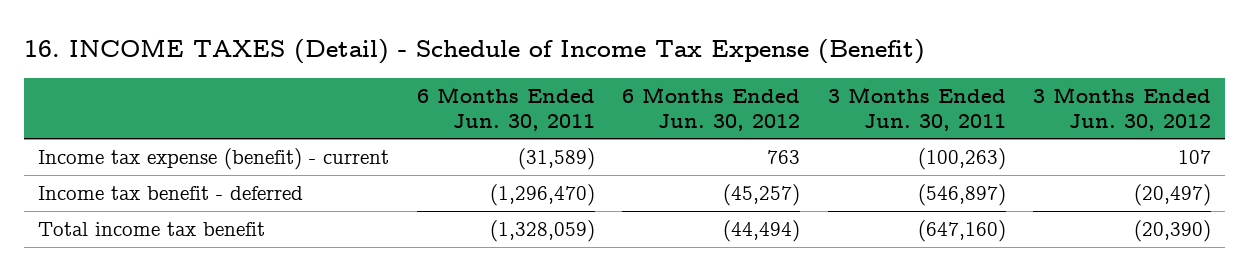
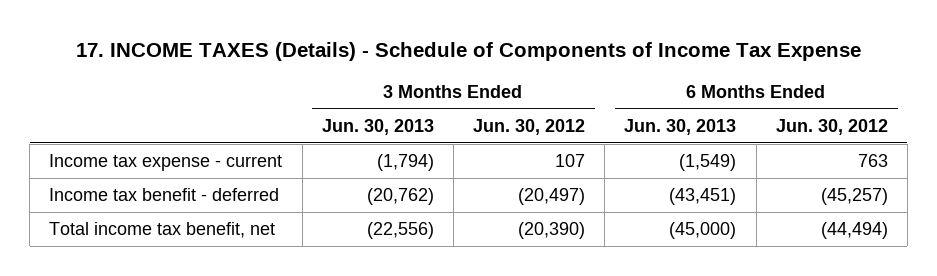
- 16. INCOME TAXES (Detail) - Schedule of Income Tax Expense (Benefit)
+ 17. INCOME TAXES (Details) - Schedule of Components of Income Tax Expense
- | 6 Months Ended Jun. 30, 2011 | 6 Months Ended Jun. 30, 2012 | 3 Months Ended Jun. 30, 2011 | 3 Months Ended Jun. 30, 2012
+ | 3 Months Ended Jun. 30, 2013 | 3 Months Ended Jun. 30, 2012 | 6 Months Ended Jun. 30, 2013 | 6 Months Ended Jun. 30, 2012
- Income tax expense (benefit) - current | (31,589) | 763 | (100,263) | 107
+ Income tax expense - current | (1,794) | 107 | (1,549) | 763
- Total income tax benefit | (1,328,059) | (44,494) | (647,160) | (20,390)
+ Total income tax benefit, net | (22,556) | (20,390) | (45,000) | (44,494)

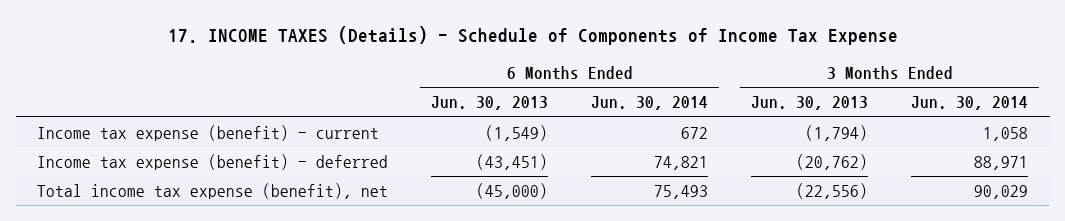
- | 3 Months Ended Jun. 30, 2013 | 3 Months Ended Jun. 30, 2012 | 6 Months Ended Jun. 30, 2013 | 6 Months Ended Jun. 30, 2012
+ | 6 Months Ended Jun. 30, 2013 | 6 Months Ended Jun. 30, 2014 | 3 Months Ended Jun. 30, 2013 | 3 Months Ended Jun. 30, 2014
- Income tax expense - current | (1,794) | 107 | (1,549) | 763
- Income tax benefit - deferred | (20,762) | (20,497) | (43,451) | (45,257)
- Total income tax benefit, net | (22,556) | (20,390) | (45,000) | (44,494)
+ Income tax expense (benefit) - current | (1,549) | 672 | (1,794) | 1,058
+ Income tax expense (benefit) - deferred | (43,451) | 74,821 | (20,762) | 88,971
+ Total income tax expense (benefit), net | (45,000) | 75,493 | (22,556) | 90,029

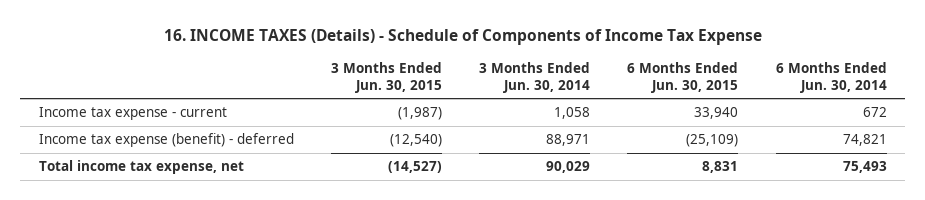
- 17. INCOME TAXES (Details) - Schedule of Components of Income Tax Expense
+ 16. INCOME TAXES (Details) - Schedule of Components of Income Tax Expense
- | 6 Months Ended Jun. 30, 2013 | 6 Months Ended Jun. 30, 2014 | 3 Months Ended Jun. 30, 2013 | 3 Months Ended Jun. 30, 2014
+ | 3 Months Ended Jun. 30, 2015 | 3 Months Ended Jun. 30, 2014 | 6 Months Ended Jun. 30, 2015 | 6 Months Ended Jun. 30, 2014
- Income tax expense (benefit) - current | (1,549) | 672 | (1,794) | 1,058
+ Income tax expense - current | (1,987) | 1,058 | 33,940 | 672
- Total income tax expense (benefit), net | (45,000) | 75,493 | (22,556) | 90,029
+ Total income tax expense, net | (14,527) | 90,029 | 8,831 | 75,493

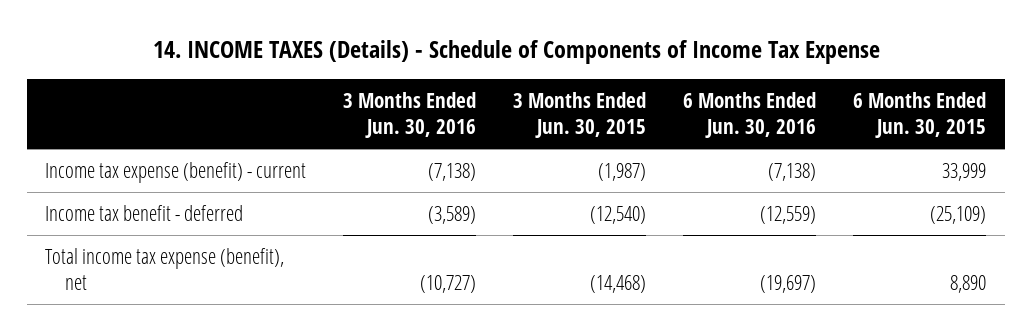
- 16. INCOME TAXES (Details) - Schedule of Components of Income Tax Expense
+ 14. INCOME TAXES (Details) - Schedule of Components of Income Tax Expense
- | 3 Months Ended Jun. 30, 2015 | 3 Months Ended Jun. 30, 2014 | 6 Months Ended Jun. 30, 2015 | 6 Months Ended Jun. 30, 2014
+ | 3 Months Ended Jun. 30, 2016 | 3 Months Ended Jun. 30, 2015 | 6 Months Ended Jun. 30, 2016 | 6 Months Ended Jun. 30, 2015
- Income tax expense - current | (1,987) | 1,058 | 33,940 | 672
- Income tax expense (benefit) - deferred | (12,540) | 88,971 | (25,109) | 74,821
- Total income tax expense, net | (14,527) | 90,029 | 8,831 | 75,493
+ Income tax expense (benefit) - current | (7,138) | (1,987) | (7,138) | 33,999
+ Income tax benefit - deferred | (3,589) | (12,540) | (12,559) | (25,109)
+ Total income tax expense (benefit), net | (10,727) | (14,468) | (19,697) | 8,890

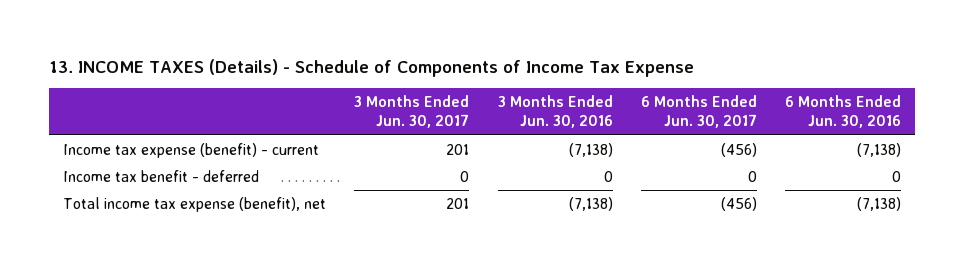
- 14. INCOME TAXES (Details) - Schedule of Components of Income Tax Expense
+ 13. INCOME TAXES (Details) - Schedule of Components of Income Tax Expense
- | 3 Months Ended Jun. 30, 2016 | 3 Months Ended Jun. 30, 2015 | 6 Months Ended Jun. 30, 2016 | 6 Months Ended Jun. 30, 2015
+ | 3 Months Ended Jun. 30, 2017 | 3 Months Ended Jun. 30, 2016 | 6 Months Ended Jun. 30, 2017 | 6 Months Ended Jun. 30, 2016
- Income tax benefit - deferred | (3,589) | (12,540) | (12,559) | (25,109)
- Total income tax expense (benefit), net | (10,727) | (14,468) | (19,697) | 8,890
+ Income tax benefit - deferred | 0 | 0 | 0 | 0
+ Total income tax expense (benefit), net | 201 | (7,138) | (456) | (7,138)

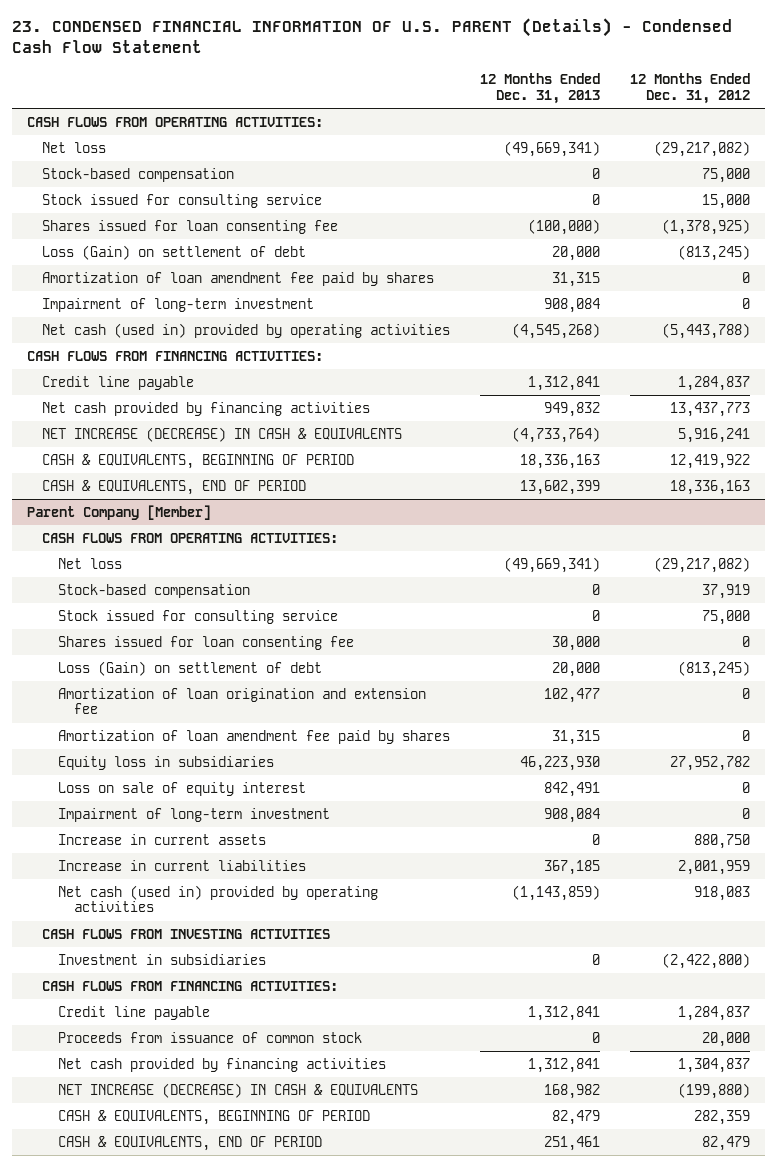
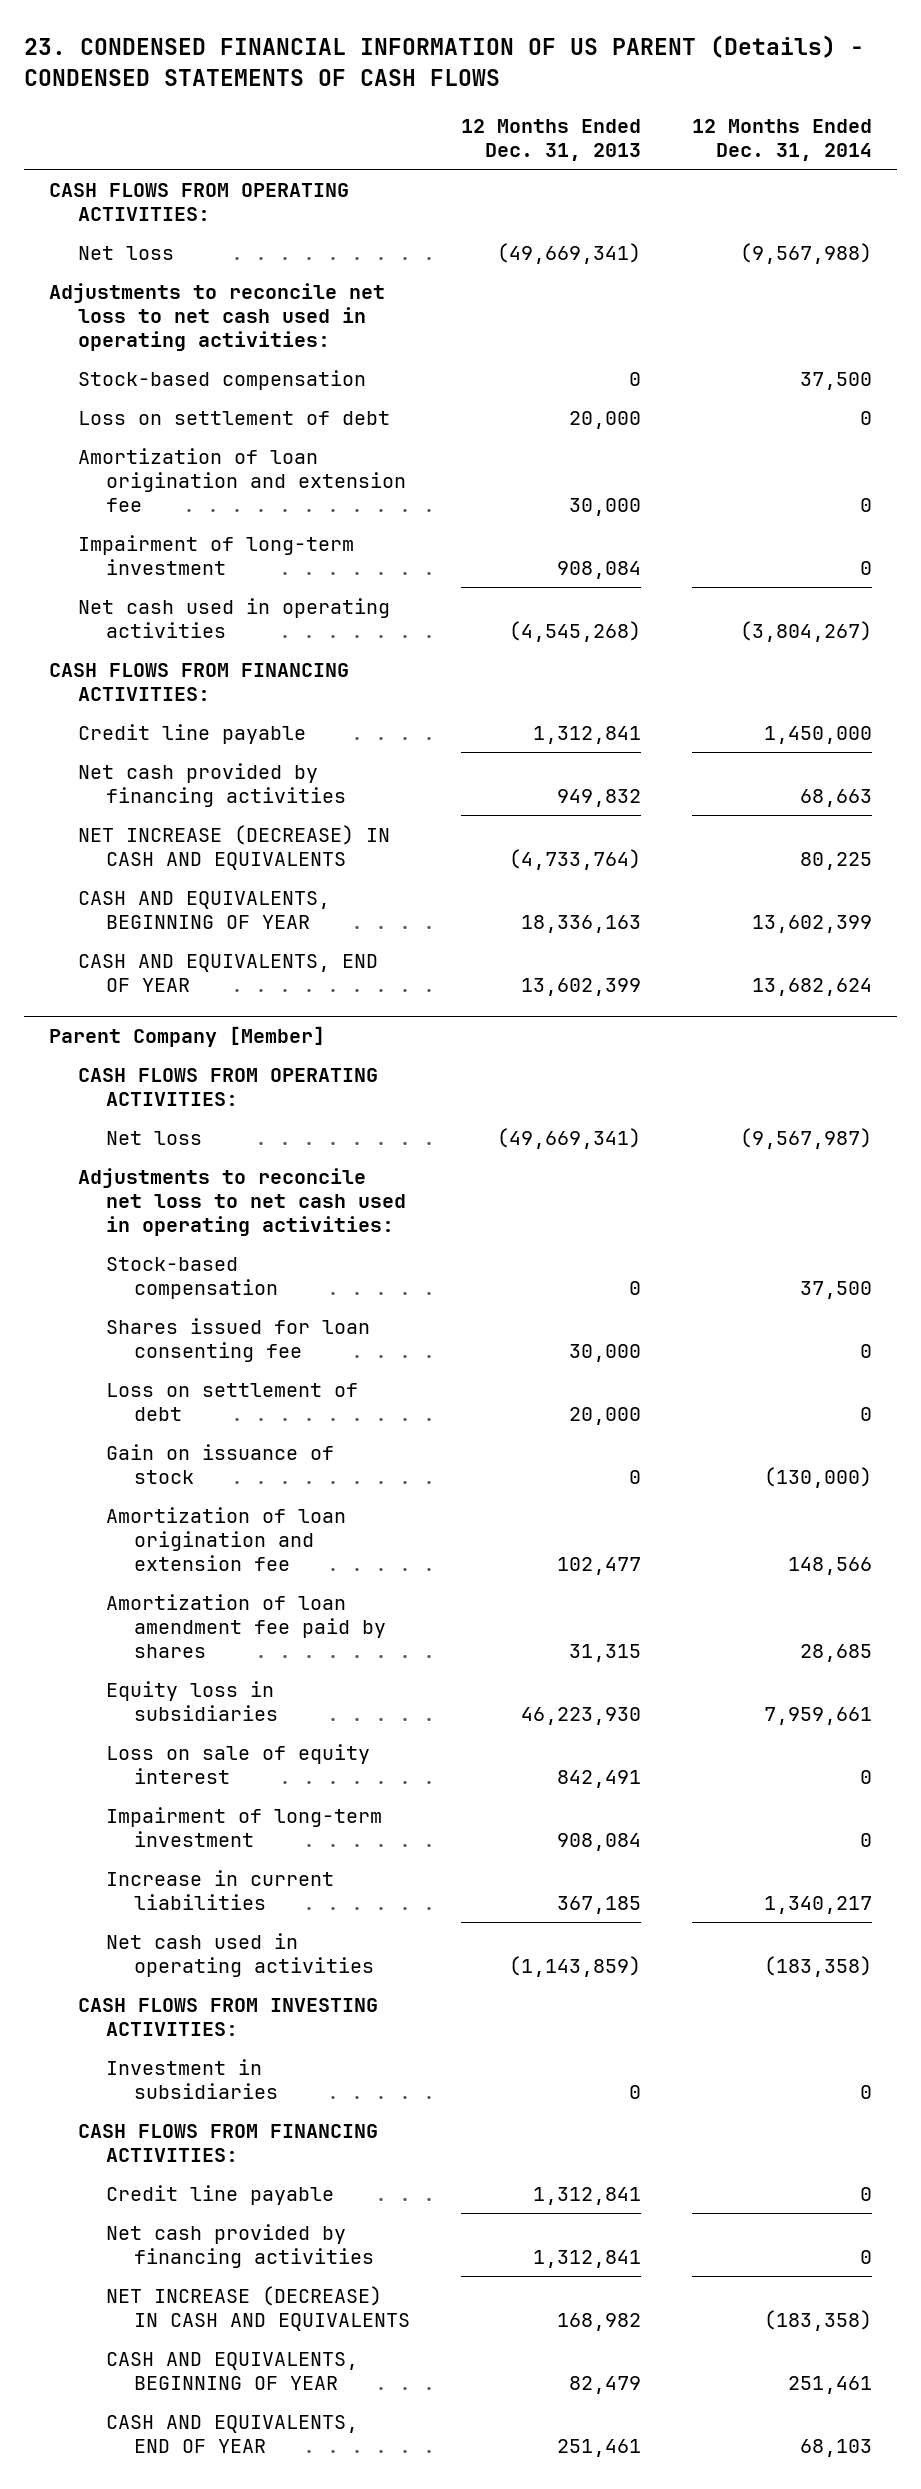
- 23. CONDENSED FINANCIAL INFORMATION OF U.S. PARENT (Details) - Condensed Cash Flow Statement
+ 23. CONDENSED FINANCIAL INFORMATION OF US PARENT (Details) - CONDENSED STATEMENTS OF CASH FLOWS
- | 12 Months Ended Dec. 31, 2013 | 12 Months Ended Dec. 31, 2012
+ | 12 Months Ended Dec. 31, 2013 | 12 Months Ended Dec. 31, 2014
+ Adjustments to reconcile net loss to net cash used in operating activities:
- Stock issued for consulting service | 0 | 15,000
- Shares issued for loan consenting fee | (100,000) | (1,378,925)
- Loss (Gain) on settlement of debt | 20,000 | (813,245)
- Amortization of loan amendment fee paid by shares | 31,315 | 0
+ Loss on settlement of debt | 20,000 | 0
+ Amortization of loan origination and extension fee | 30,000 | 0
- Net cash (used in) provided by operating activities | (4,545,268) | (5,443,788)
+ Net cash used in operating activities | (4,545,268) | (3,804,267)
- NET INCREASE (DECREASE) IN CASH & EQUIVALENTS | (4,733,764) | 5,916,241
- CASH & EQUIVALENTS, BEGINNING OF PERIOD | 18,336,163 | 12,419,922
- CASH & EQUIVALENTS, END OF PERIOD | 13,602,399 | 18,336,163
+ NET INCREASE (DECREASE) IN CASH AND EQUIVALENTS | (4,733,764) | 80,225
+ CASH AND EQUIVALENTS, BEGINNING OF YEAR | 18,336,163 | 13,602,399
+ CASH AND EQUIVALENTS, END OF YEAR | 13,602,399 | 13,682,624
@ Parent Company [Member]
+ Adjustments to reconcile net loss to net cash used in operating activities:
- Stock issued for consulting service | 0 | 75,000
- Loss (Gain) on settlement of debt | 20,000 | (813,245)
+ Loss on settlement of debt | 20,000 | 0
+ Gain on issuance of stock | 0 | (130,000)
- Increase in current assets | 0 | 880,750
- Net cash (used in) provided by operating activities | (1,143,859) | 918,083
- CASH FLOWS FROM INVESTING ACTIVITIES
+ Net cash used in operating activities | (1,143,859) | (183,358)
+ CASH FLOWS FROM INVESTING ACTIVITIES:
- Proceeds from issuance of common stock | 0 | 20,000
- NET INCREASE (DECREASE) IN CASH & EQUIVALENTS | 168,982 | (199,880)
- CASH & EQUIVALENTS, BEGINNING OF PERIOD | 82,479 | 282,359
- CASH & EQUIVALENTS, END OF PERIOD | 251,461 | 82,479
+ NET INCREASE (DECREASE) IN CASH AND EQUIVALENTS | 168,982 | (183,358)
+ CASH AND EQUIVALENTS, BEGINNING OF YEAR | 82,479 | 251,461
+ CASH AND EQUIVALENTS, END OF YEAR | 251,461 | 68,103

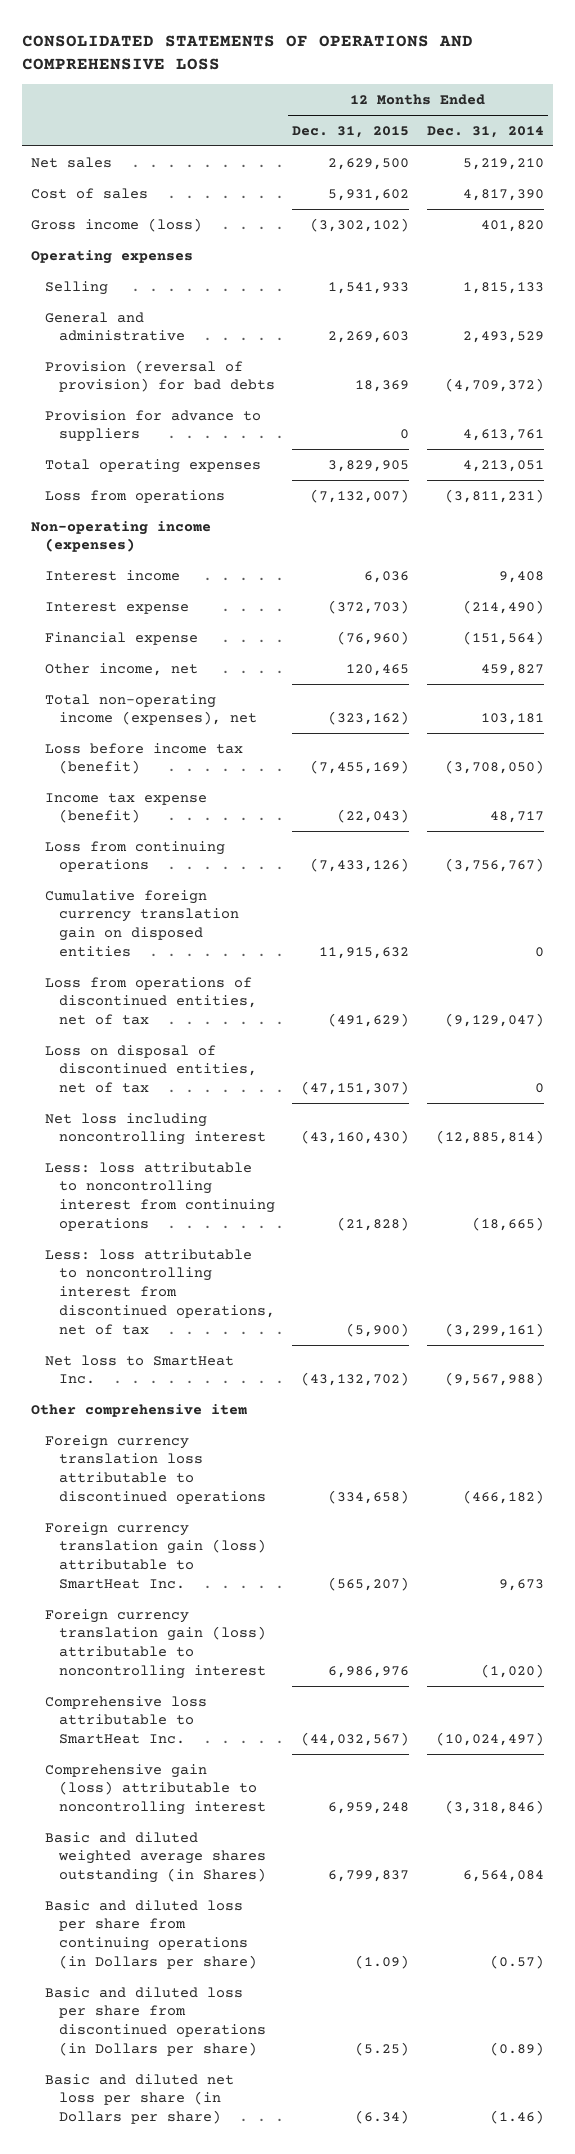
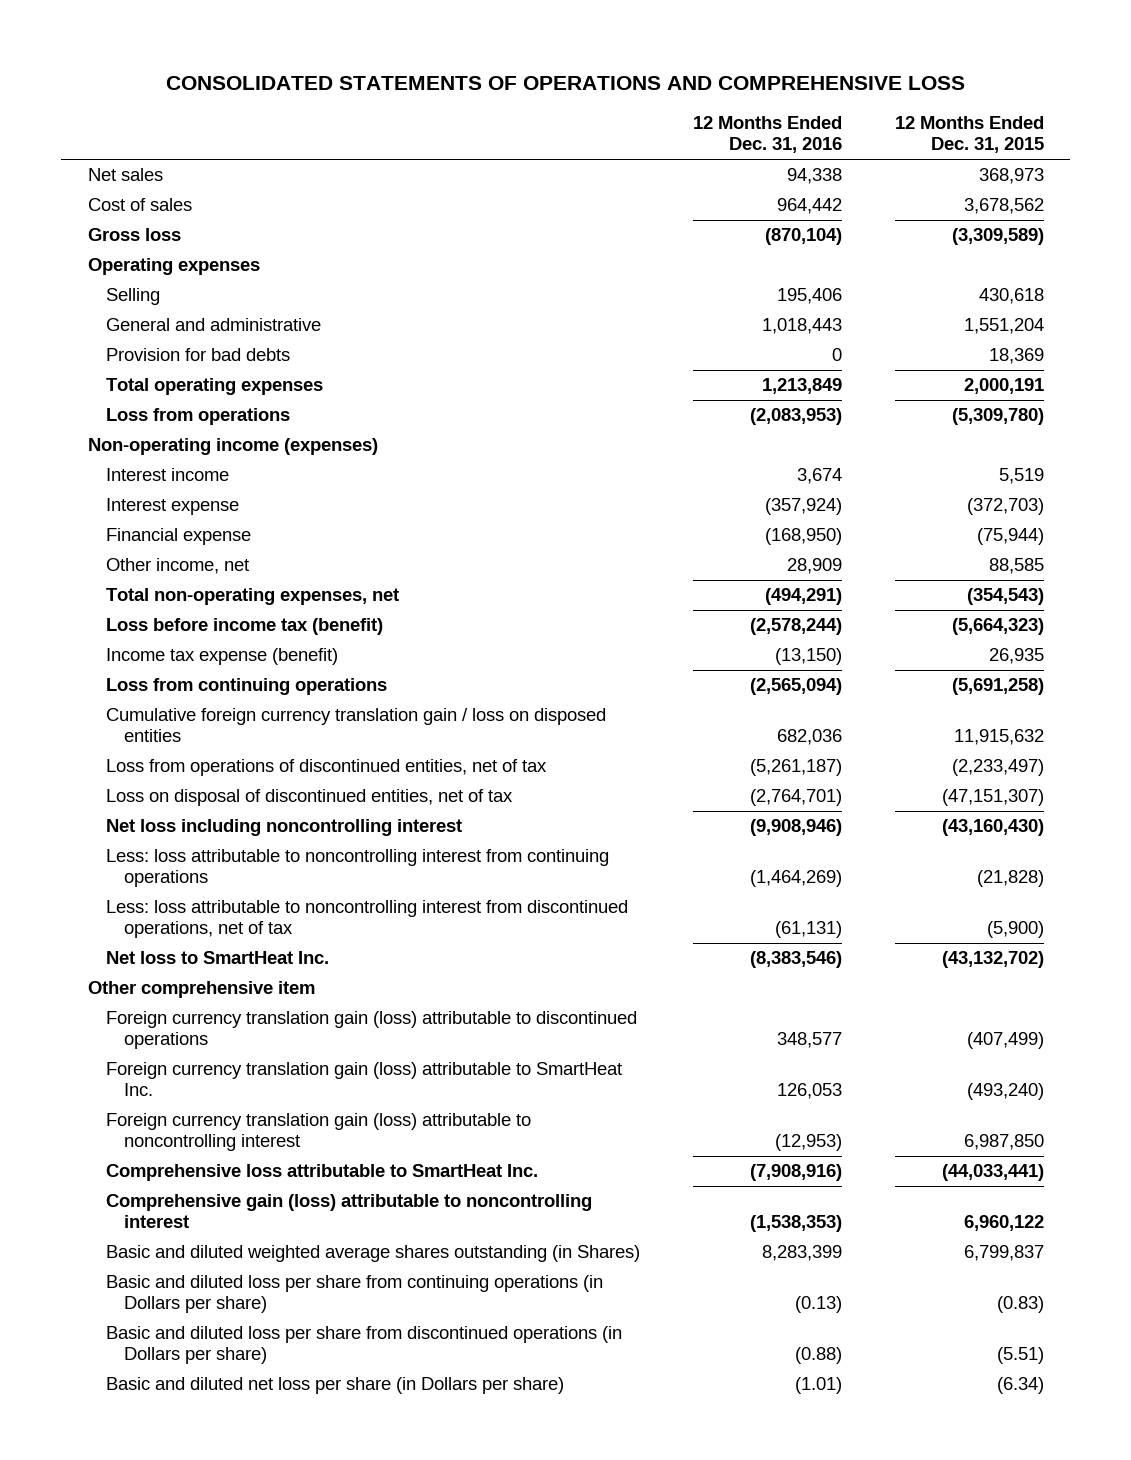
- | 12 Months Ended Dec. 31, 2015 | 12 Months Ended Dec. 31, 2014
+ | 12 Months Ended Dec. 31, 2016 | 12 Months Ended Dec. 31, 2015
- Net sales | 2,629,500 | 5,219,210
- Cost of sales | 5,931,602 | 4,817,390
- Gross income (loss) | (3,302,102) | 401,820
+ Net sales | 94,338 | 368,973
+ Cost of sales | 964,442 | 3,678,562
+ Gross loss | (870,104) | (3,309,589)
- Selling | 1,541,933 | 1,815,133
- General and administrative | 2,269,603 | 2,493,529
- Provision (reversal of provision) for bad debts | 18,369 | (4,709,372)
- Provision for advance to suppliers | 0 | 4,613,761
- Total operating expenses | 3,829,905 | 4,213,051
- Loss from operations | (7,132,007) | (3,811,231)
+ Selling | 195,406 | 430,618
+ General and administrative | 1,018,443 | 1,551,204
+ Provision for bad debts | 0 | 18,369
+ Total operating expenses | 1,213,849 | 2,000,191
+ Loss from operations | (2,083,953) | (5,309,780)
- Interest income | 6,036 | 9,408
+ Interest income | 3,674 | 5,519
- Financial expense | (76,960) | (151,564)
- Other income, net | 120,465 | 459,827
- Total non-operating income (expenses), net | (323,162) | 103,181
- Loss before income tax (benefit) | (7,455,169) | (3,708,050)
- Income tax expense (benefit) | (22,043) | 48,717
- Loss from continuing operations | (7,433,126) | (3,756,767)
- Cumulative foreign currency translation gain on disposed entities | 11,915,632 | 0
- Loss from operations of discontinued entities, net of tax | (491,629) | (9,129,047)
+ Financial expense | (168,950) | (75,944)
+ Other income, net | 28,909 | 88,585
+ Total non-operating expenses, net | (494,291) | (354,543)
+ Loss before income tax (benefit) | (2,578,244) | (5,664,323)
+ Income tax expense (benefit) | (13,150) | 26,935
+ Loss from continuing operations | (2,565,094) | (5,691,258)
+ Cumulative foreign currency translation gain / loss on disposed entities | 682,036 | 11,915,632
+ Loss from operations of discontinued entities, net of tax | (5,261,187) | (2,233,497)
- Foreign currency translation loss attributable to discontinued operations | (334,658) | (466,182)
- Foreign currency translation gain (loss) attributable to SmartHeat Inc. | (565,207) | 9,673
- Foreign currency translation gain (loss) attributable to noncontrolling interest | 6,986,976 | (1,020)
- Comprehensive loss attributable to SmartHeat Inc. | (44,032,567) | (10,024,497)
- Comprehensive gain (loss) attributable to noncontrolling interest | 6,959,248 | (3,318,846)
+ Foreign currency translation gain (loss) attributable to discontinued operations | 348,577 | (407,499)
+ Foreign currency translation gain (loss) attributable to SmartHeat Inc. | 126,053 | (493,240)
+ Foreign currency translation gain (loss) attributable to noncontrolling interest | (12,953) | 6,987,850
+ Comprehensive loss attributable to SmartHeat Inc. | (7,908,916) | (44,033,441)
+ Comprehensive gain (loss) attributable to noncontrolling interest | (1,538,353) | 6,960,122
- Basic and diluted loss per share from continuing operations (in Dollars per share) | (1.09) | (0.57)
- Basic and diluted loss per share from discontinued operations (in Dollars per share) | (5.25) | (0.89)
+ Basic and diluted loss per share from continuing operations (in Dollars per share) | (0.13) | (0.83)
+ Basic and diluted loss per share from discontinued operations (in Dollars per share) | (0.88) | (5.51)

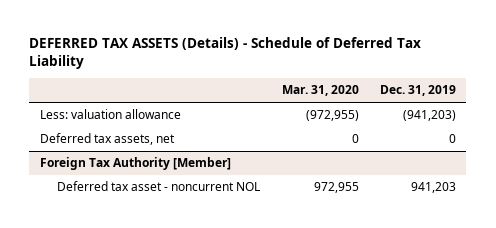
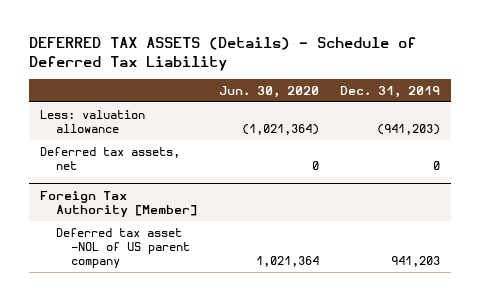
- | Mar. 31, 2020 | Dec. 31, 2019
+ | Jun. 30, 2020 | Dec. 31, 2019
@ Foreign Tax Authority [Member]
- Deferred tax asset - noncurrent NOL | 972,955 | 941,203
+ Deferred tax asset -NOL of US parent company | 1,021,364 | 941,203

